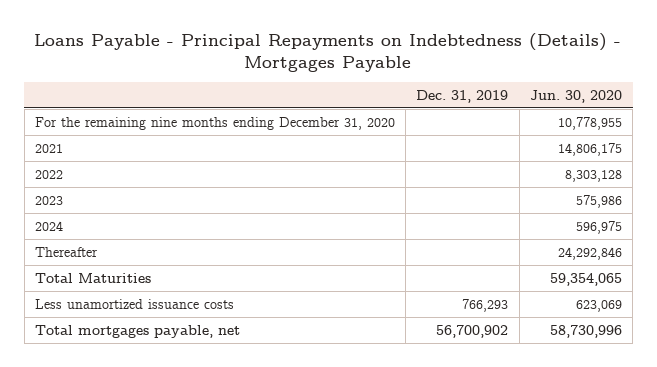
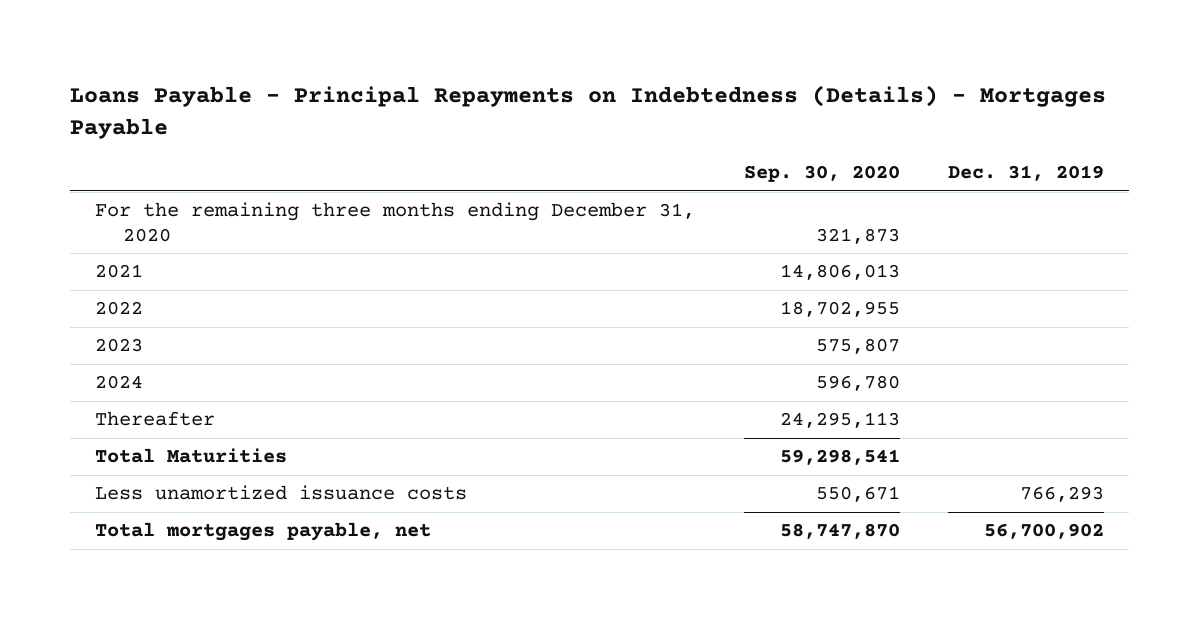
- | Dec. 31, 2019 | Jun. 30, 2020
+ | Sep. 30, 2020 | Dec. 31, 2019
- For the remaining nine months ending December 31, 2020 | | 10,778,955
+ For the remaining three months ending December 31, 2020 | 321,873 |

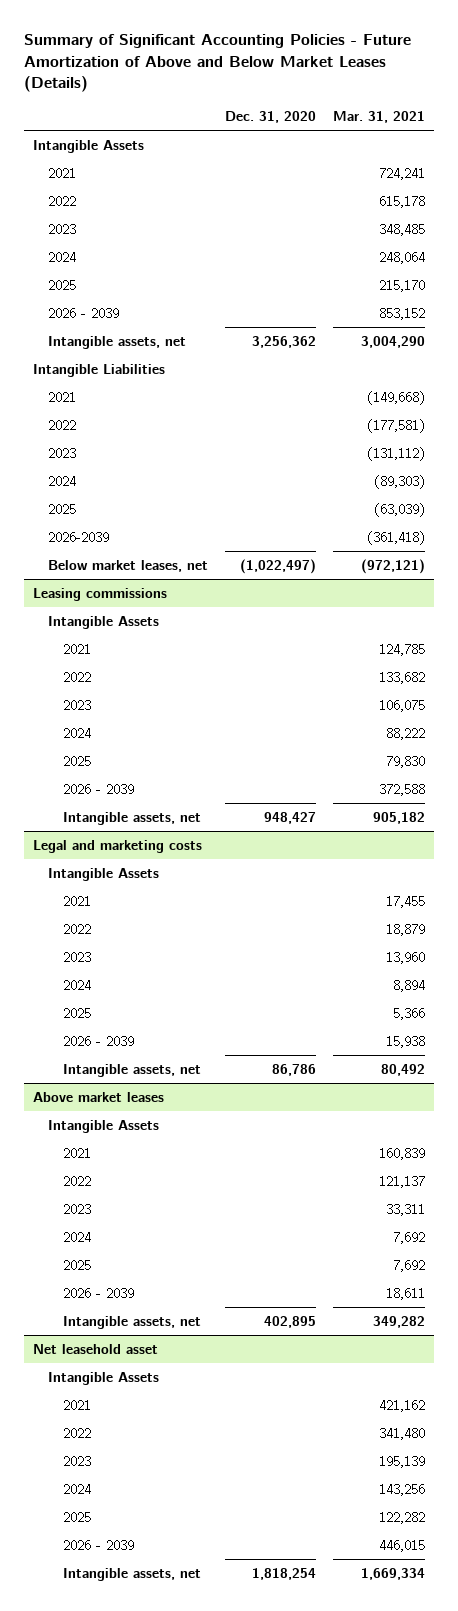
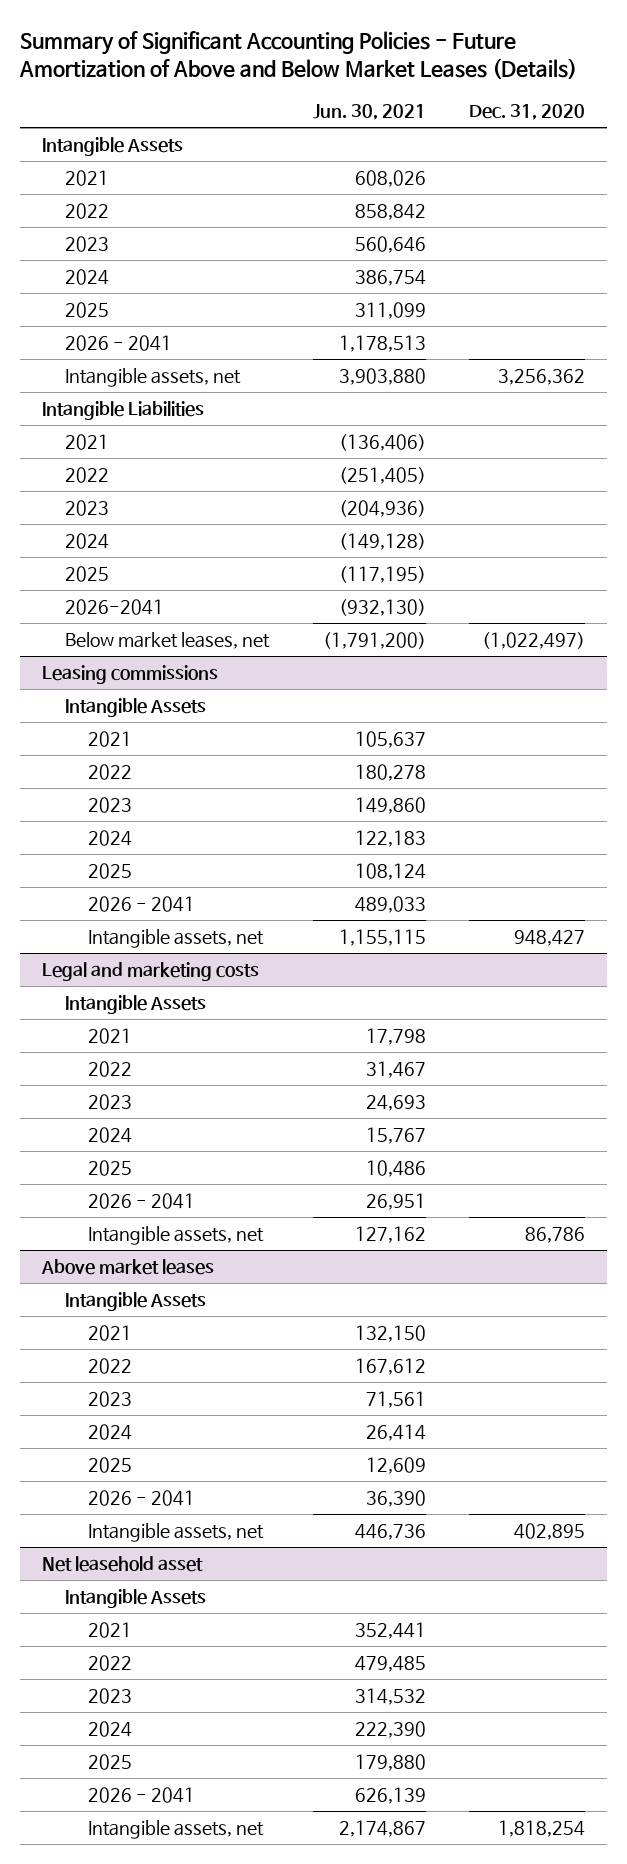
- | Dec. 31, 2020 | Mar. 31, 2021
+ | Jun. 30, 2021 | Dec. 31, 2020
- 2026 - 2039 | | 853,152
+ 2026 - 2041 | 1,178,513 |
- 2026-2039 | | (361,418)
+ 2026-2041 | (932,130) |
@ Leasing commissions
- 2026 - 2039 | | 372,588
+ 2026 - 2041 | 489,033 |
@ Legal and marketing costs
- 2026 - 2039 | | 15,938
+ 2026 - 2041 | 26,951 |
@ Above market leases
- 2026 - 2039 | | 18,611
+ 2026 - 2041 | 36,390 |
@ Net leasehold asset
- 2026 - 2039 | | 446,015
+ 2026 - 2041 | 626,139 |

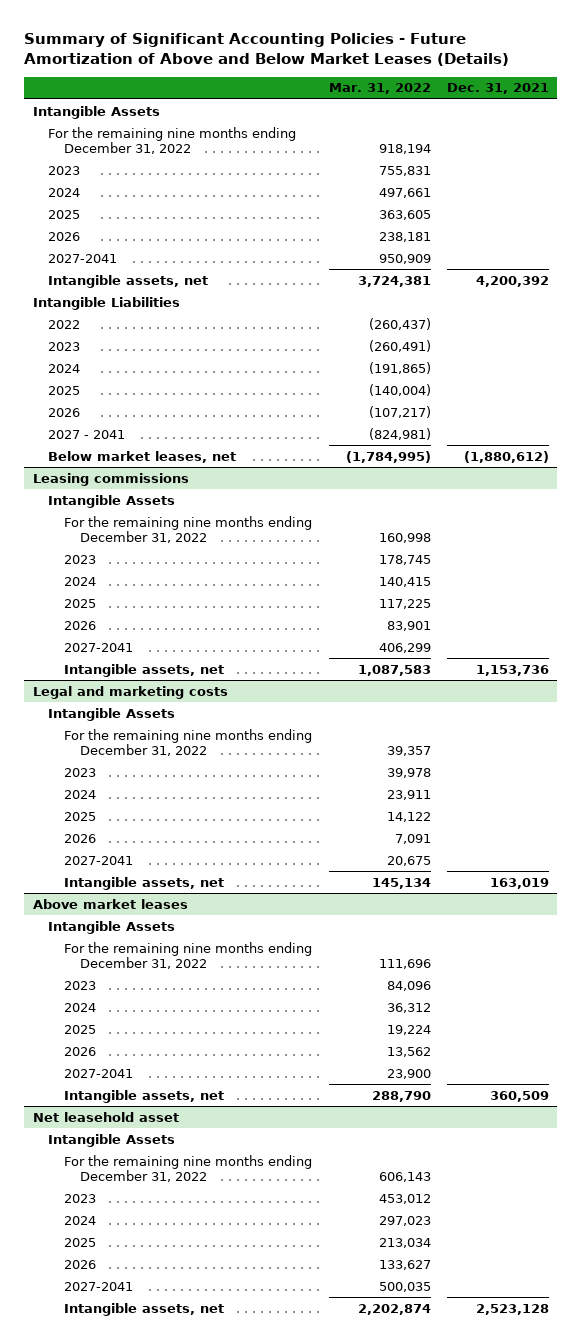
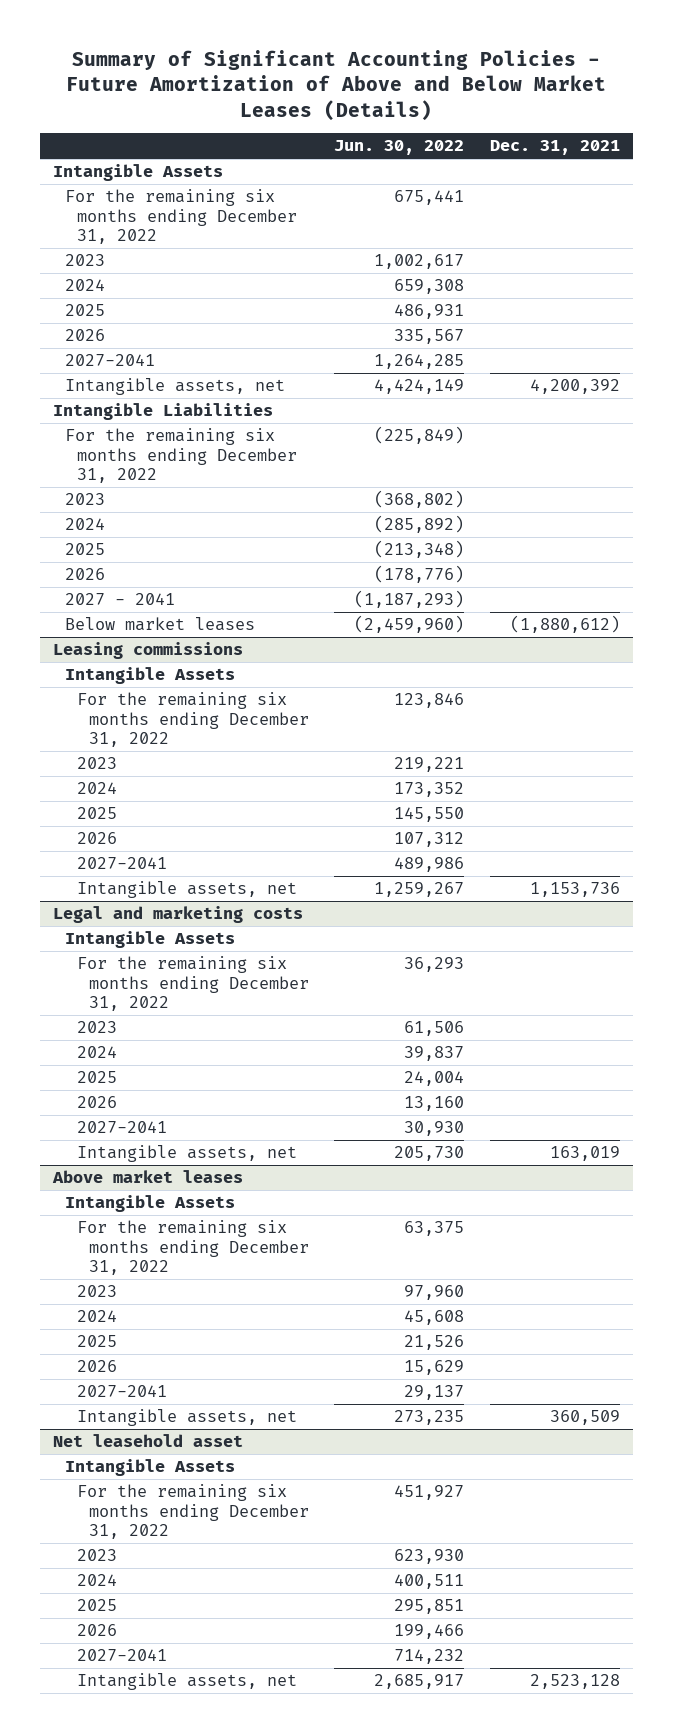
- | Mar. 31, 2022 | Dec. 31, 2021
+ | Jun. 30, 2022 | Dec. 31, 2021
- For the remaining nine months ending December 31, 2022 | 918,194 |
+ For the remaining six months ending December 31, 2022 | 675,441 |
- 2022 | (260,437) |
+ For the remaining six months ending December 31, 2022 | (225,849) |
- Below market leases, net | (1,784,995) | (1,880,612)
+ Below market leases | (2,459,960) | (1,880,612)
@ Leasing commissions
- For the remaining nine months ending December 31, 2022 | 160,998 |
+ For the remaining six months ending December 31, 2022 | 123,846 |
@ Legal and marketing costs
- For the remaining nine months ending December 31, 2022 | 39,357 |
+ For the remaining six months ending December 31, 2022 | 36,293 |
@ Above market leases
- For the remaining nine months ending December 31, 2022 | 111,696 |
+ For the remaining six months ending December 31, 2022 | 63,375 |
@ Net leasehold asset
- For the remaining nine months ending December 31, 2022 | 606,143 |
+ For the remaining six months ending December 31, 2022 | 451,927 |

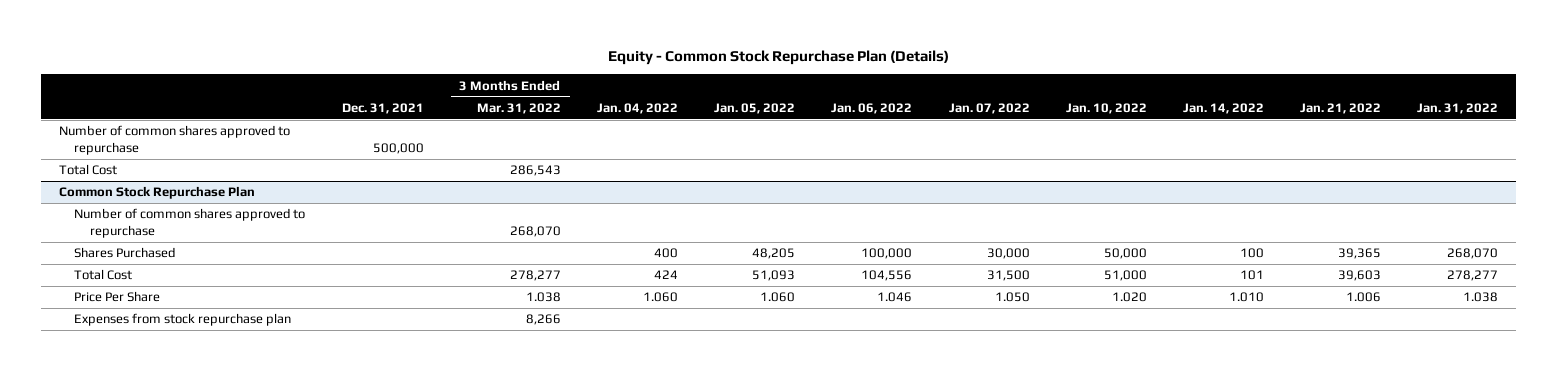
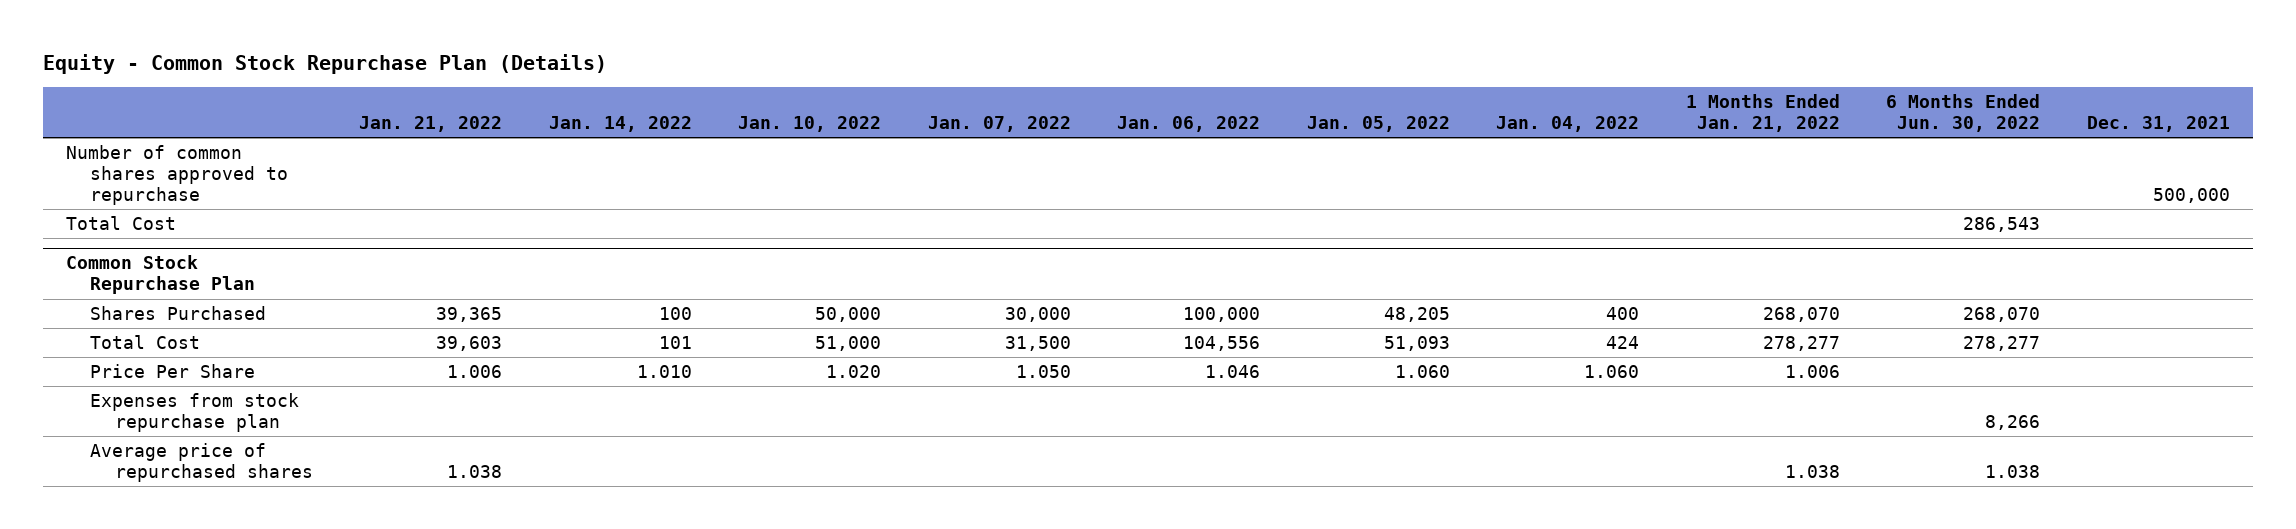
- | Dec. 31, 2021 | 3 Months Ended Mar. 31, 2022 | Jan. 04, 2022 | Jan. 05, 2022 | Jan. 06, 2022 | Jan. 07, 2022 | Jan. 10, 2022 | Jan. 14, 2022 | Jan. 21, 2022 | Jan. 31, 2022
+ | Jan. 21, 2022 | Jan. 14, 2022 | Jan. 10, 2022 | Jan. 07, 2022 | Jan. 06, 2022 | Jan. 05, 2022 | Jan. 04, 2022 | 1 Months Ended Jan. 21, 2022 | 6 Months Ended Jun. 30, 2022 | Dec. 31, 2021
@ Common Stock Repurchase Plan
- Number of common shares approved to repurchase | | 268,070 | | | | | | | |
+ Average price of repurchased shares | 1.038 | | | | | | | 1.038 | 1.038 |

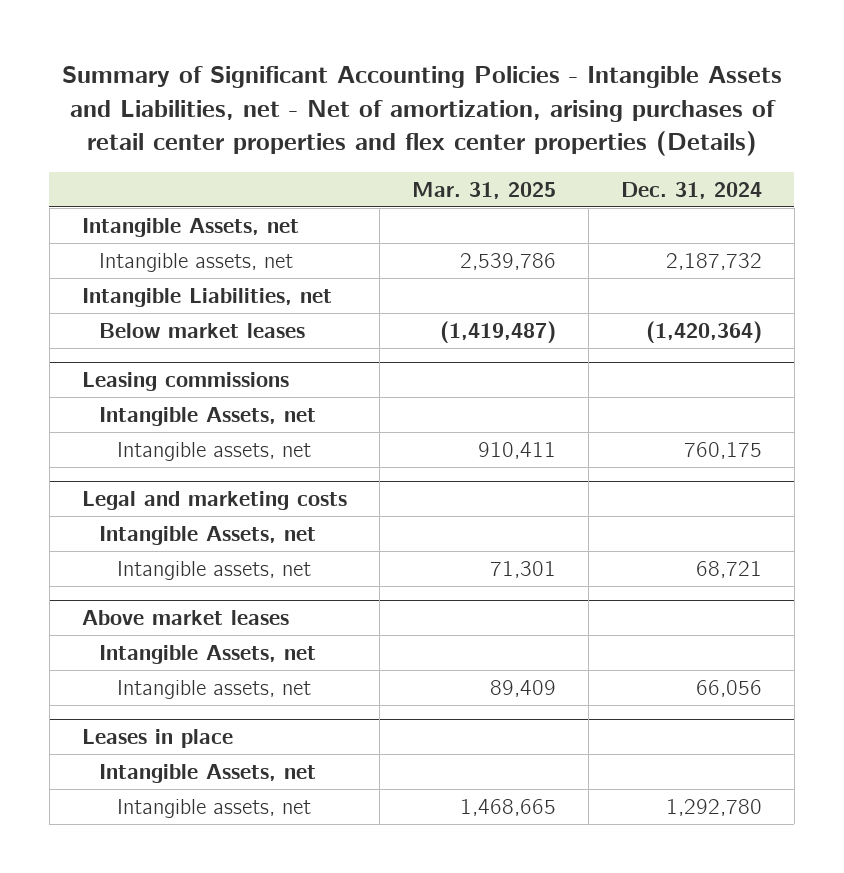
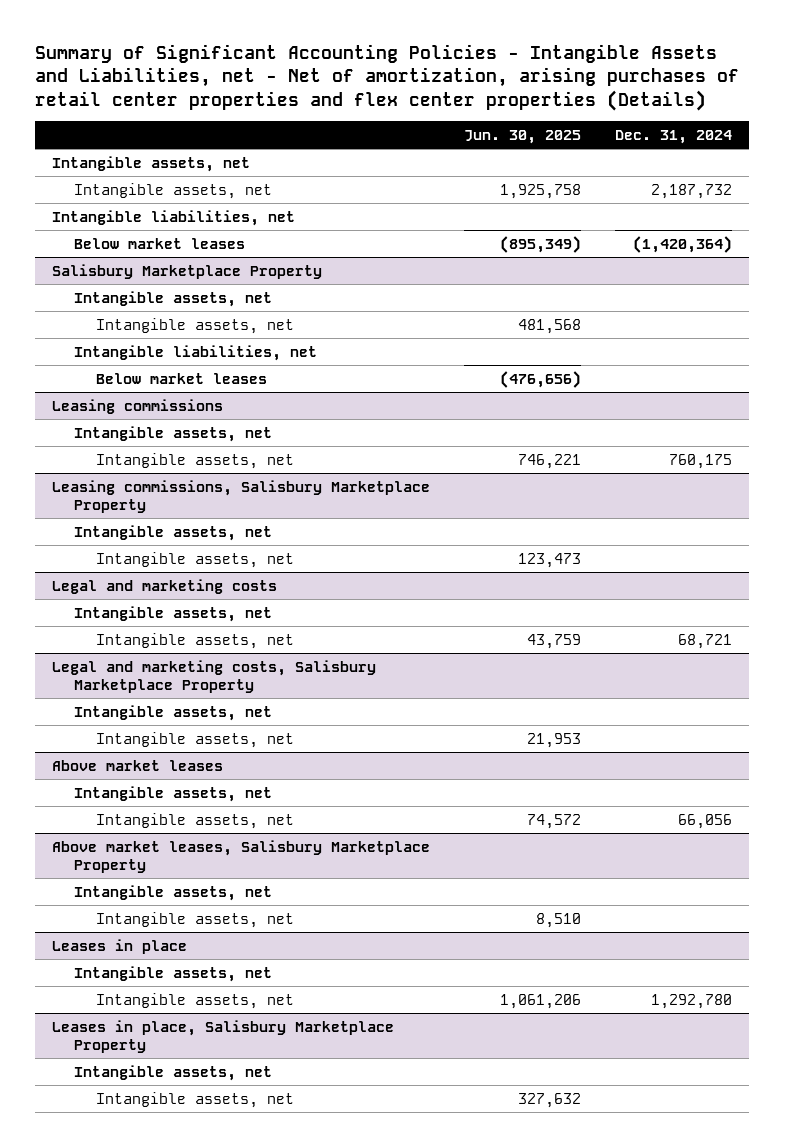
- | Mar. 31, 2025 | Dec. 31, 2024
+ | Jun. 30, 2025 | Dec. 31, 2024
- Intangible Assets, net
+ Intangible assets, net
- Intangible Liabilities, net
+ Intangible liabilities, net
+ Salisbury Marketplace Property
+ Intangible assets, net
+ Intangible assets, net | 481,568 |
+ Intangible liabilities, net
+ Below market leases | (476,656) |
@ Leasing commissions
- Intangible Assets, net
+ Intangible assets, net
+ Leasing commissions, Salisbury Marketplace Property
+ Intangible assets, net
+ Intangible assets, net | 123,473 |
@ Legal and marketing costs
- Intangible Assets, net
+ Intangible assets, net
+ Legal and marketing costs, Salisbury Marketplace Property
+ Intangible assets, net
+ Intangible assets, net | 21,953 |
@ Above market leases
- Intangible Assets, net
+ Intangible assets, net
+ Above market leases, Salisbury Marketplace Property
+ Intangible assets, net
+ Intangible assets, net | 8,510 |
@ Leases in place
- Intangible Assets, net
+ Intangible assets, net
+ Leases in place, Salisbury Marketplace Property
+ Intangible assets, net
+ Intangible assets, net | 327,632 |

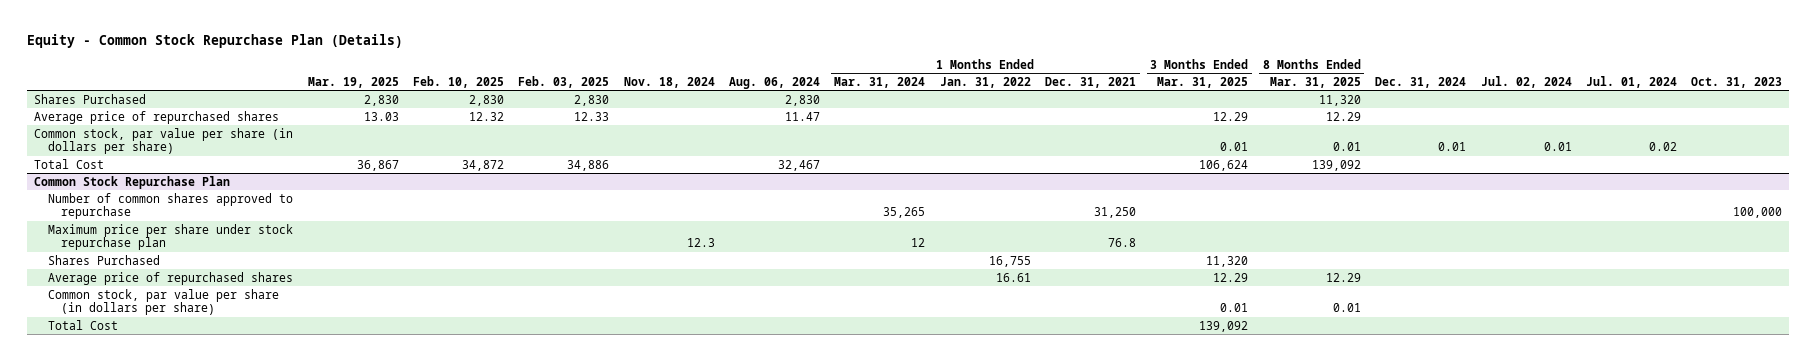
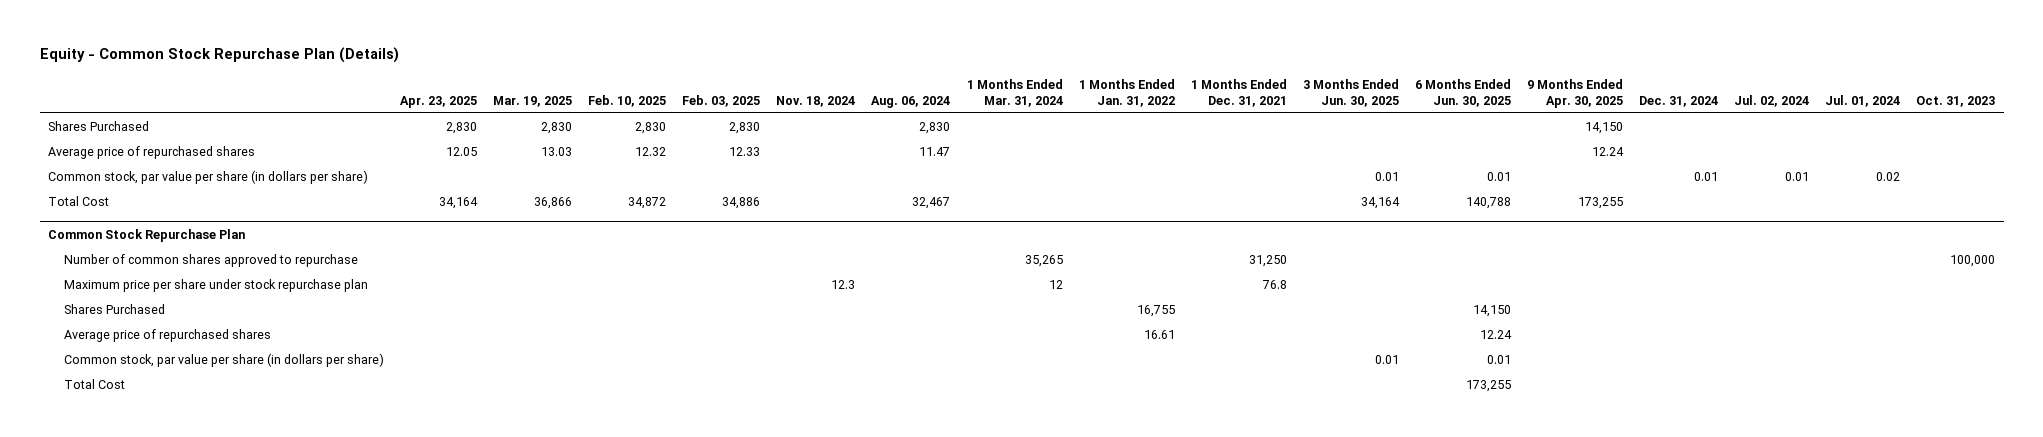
- | Mar. 19, 2025 | Feb. 10, 2025 | Feb. 03, 2025 | Nov. 18, 2024 | Aug. 06, 2024 | 1 Months Ended Mar. 31, 2024 | 1 Months Ended Jan. 31, 2022 | 1 Months Ended Dec. 31, 2021 | 3 Months Ended Mar. 31, 2025 | 8 Months Ended Mar. 31, 2025 | Dec. 31, 2024 | Jul. 02, 2024 | Jul. 01, 2024 | Oct. 31, 2023
+ | Apr. 23, 2025 | Mar. 19, 2025 | Feb. 10, 2025 | Feb. 03, 2025 | Nov. 18, 2024 | Aug. 06, 2024 | 1 Months Ended Mar. 31, 2024 | 1 Months Ended Jan. 31, 2022 | 1 Months Ended Dec. 31, 2021 | 3 Months Ended Jun. 30, 2025 | 6 Months Ended Jun. 30, 2025 | 9 Months Ended Apr. 30, 2025 | Dec. 31, 2024 | Jul. 02, 2024 | Jul. 01, 2024 | Oct. 31, 2023
- Total Cost | 36,867 | 34,872 | 34,886 | | 32,467 | | | | 106,624 | 139,092 | | | |
+ Total Cost | 34,164 | 36,866 | 34,872 | 34,886 | | 32,467 | | | | 34,164 | 140,788 | 173,255 | | | |

